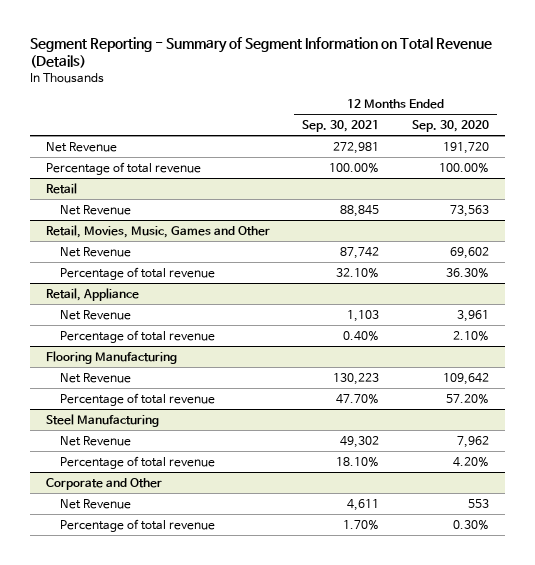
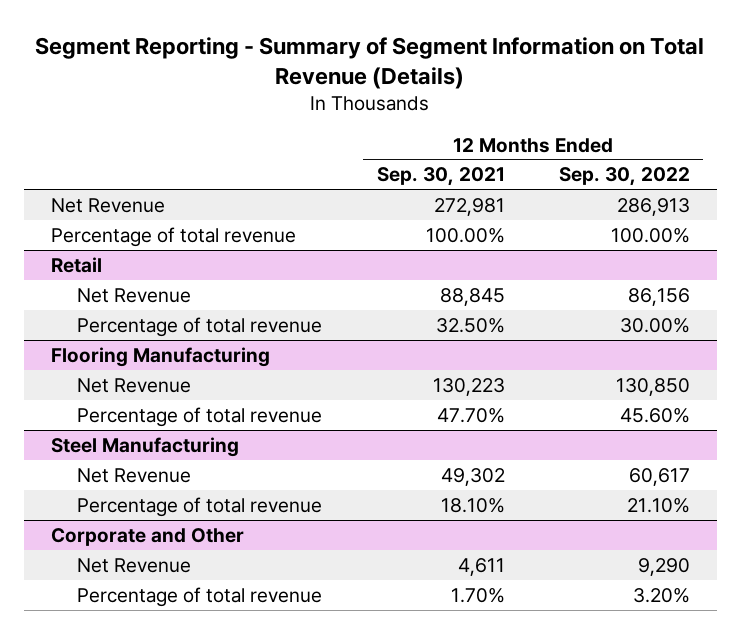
- | 12 Months Ended Sep. 30, 2021 | 12 Months Ended Sep. 30, 2020
+ | 12 Months Ended Sep. 30, 2021 | 12 Months Ended Sep. 30, 2022
- Retail, Movies, Music, Games and Other
- Net Revenue | 87,742 | 69,602
- Percentage of total revenue | 32.10% | 36.30%
- Retail, Appliance
- Net Revenue | 1,103 | 3,961
- Percentage of total revenue | 0.40% | 2.10%
@ Retail
+ Percentage of total revenue | 32.50% | 30.00%

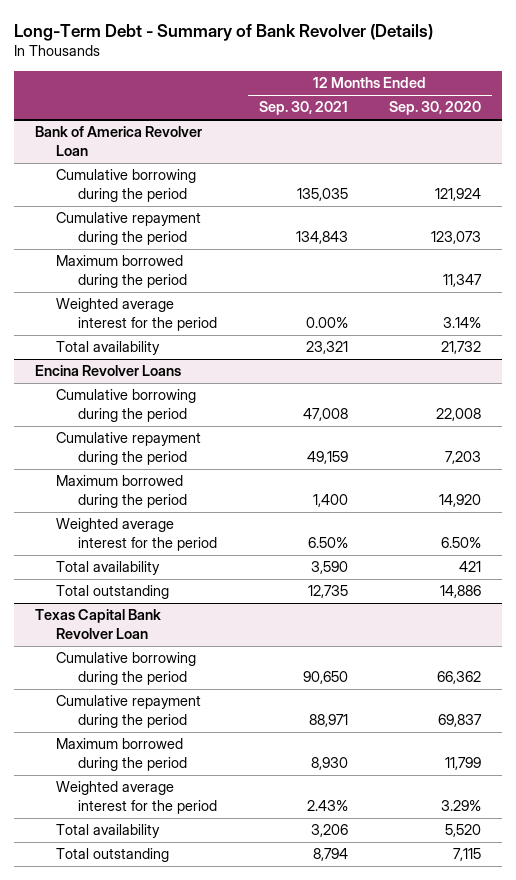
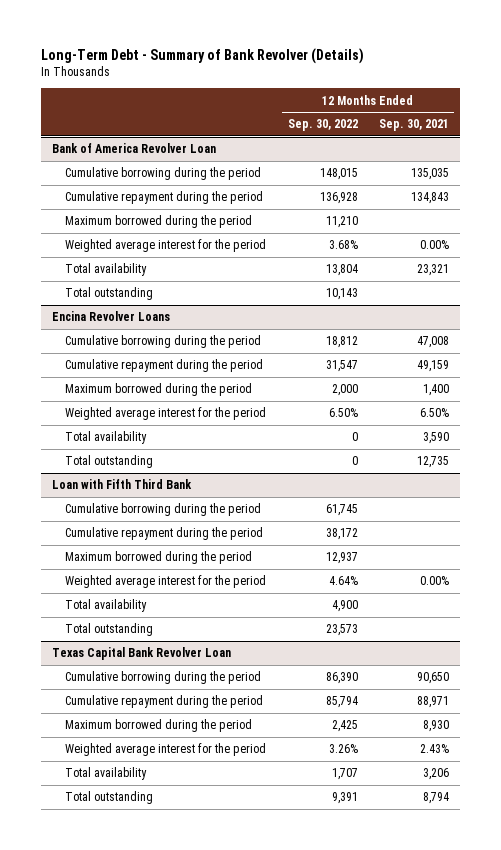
- | 12 Months Ended Sep. 30, 2021 | 12 Months Ended Sep. 30, 2020
+ | 12 Months Ended Sep. 30, 2022 | 12 Months Ended Sep. 30, 2021
@ Bank of America Revolver Loan
+ Total outstanding | 10,143 |
+ Loan with Fifth Third Bank
+ Cumulative borrowing during the period | 61,745 |
+ Cumulative repayment during the period | 38,172 |
+ Maximum borrowed during the period | 12,937 |
+ Weighted average interest for the period | 4.64% | 0.00%
+ Total availability | 4,900 |
+ Total outstanding | 23,573 |

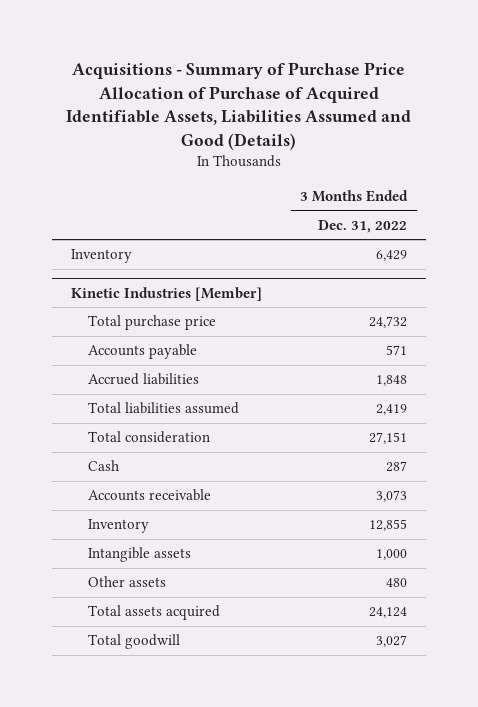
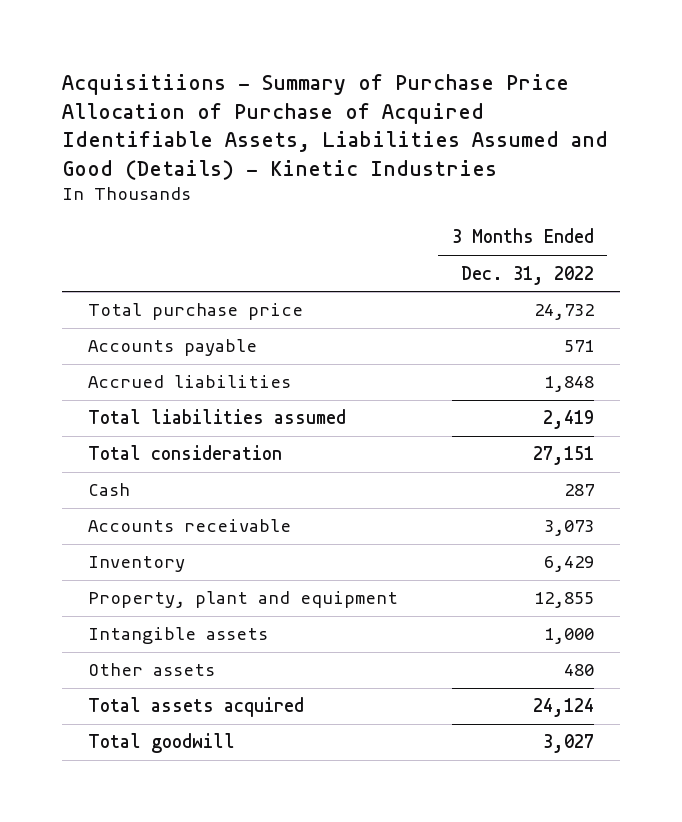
- Acquisitions - Summary of Purchase Price Allocation of Purchase of Acquired Identifiable Assets, Liabilities Assumed and Good (Details)
+ Acquisitiions - Summary of Purchase Price Allocation of Purchase of Acquired Identifiable Assets, Liabilities Assumed and Good (Details) - Kinetic Industries
- Kinetic Industries [Member]
- Inventory | 12,855
moved down: Inventory | 6,429
+ Property, plant and equipment | 12,855

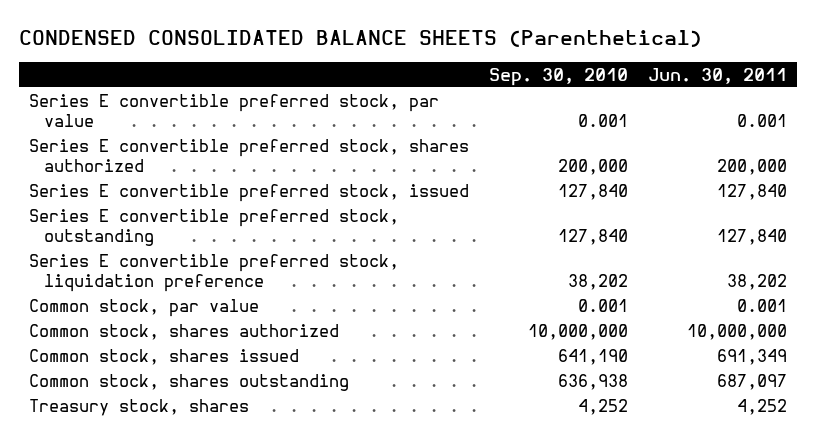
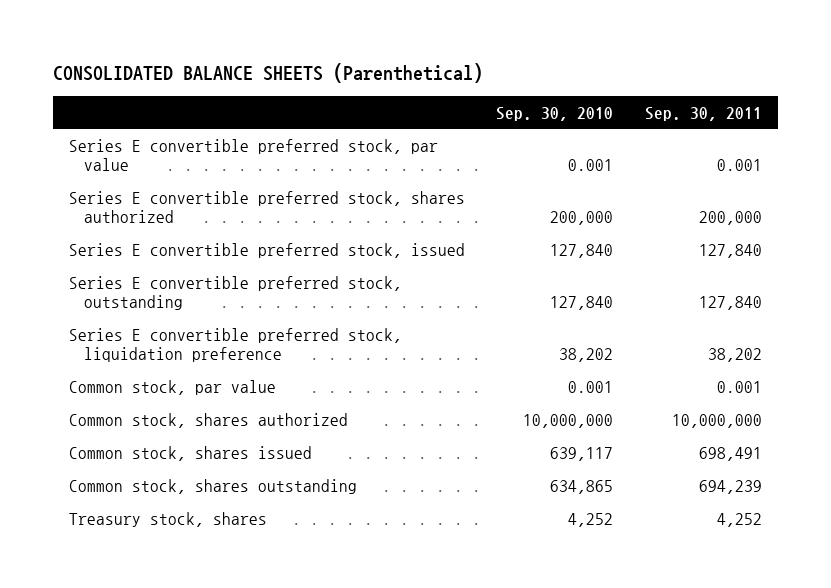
- CONDENSED CONSOLIDATED BALANCE SHEETS (Parenthetical)
+ CONSOLIDATED BALANCE SHEETS (Parenthetical)
- | Sep. 30, 2010 | Jun. 30, 2011
+ | Sep. 30, 2010 | Sep. 30, 2011
- Common stock, shares issued | 641,190 | 691,349
- Common stock, shares outstanding | 636,938 | 687,097
+ Common stock, shares issued | 639,117 | 698,491
+ Common stock, shares outstanding | 634,865 | 694,239

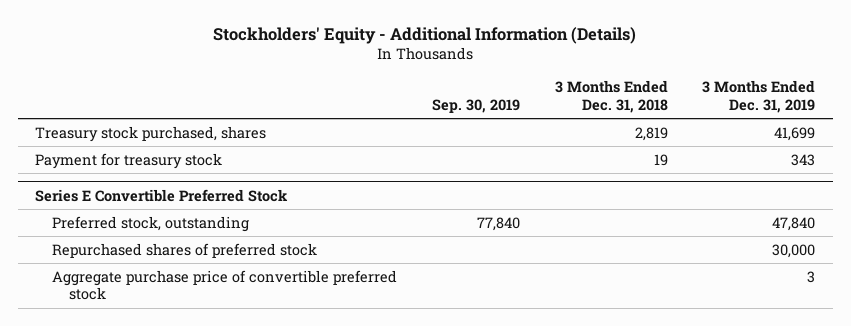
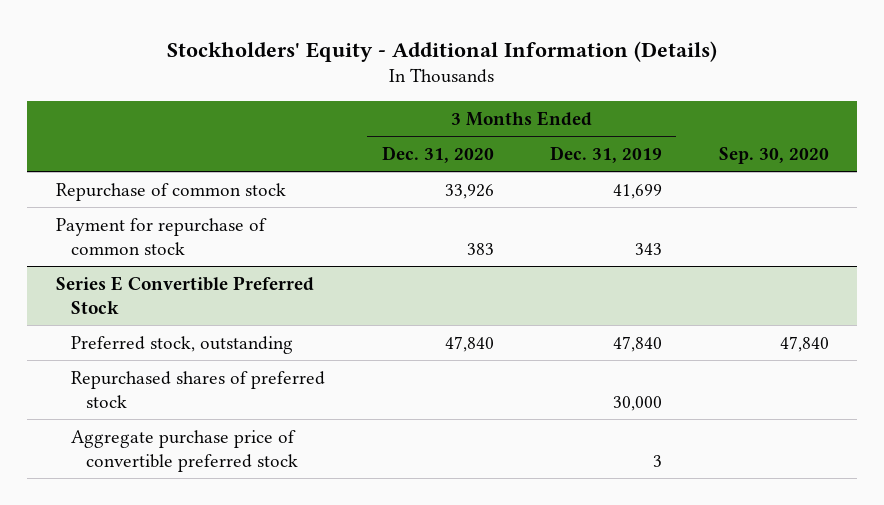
- | Sep. 30, 2019 | 3 Months Ended Dec. 31, 2018 | 3 Months Ended Dec. 31, 2019
+ | 3 Months Ended Dec. 31, 2020 | 3 Months Ended Dec. 31, 2019 | Sep. 30, 2020
- Treasury stock purchased, shares | | 2,819 | 41,699
- Payment for treasury stock | | 19 | 343
+ Repurchase of common stock | 33,926 | 41,699 |
+ Payment for repurchase of common stock | 383 | 343 |

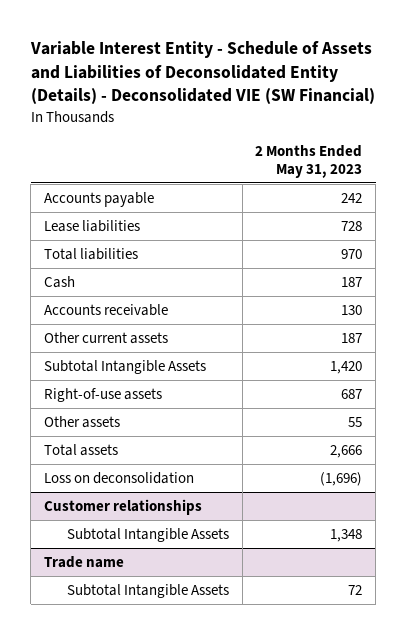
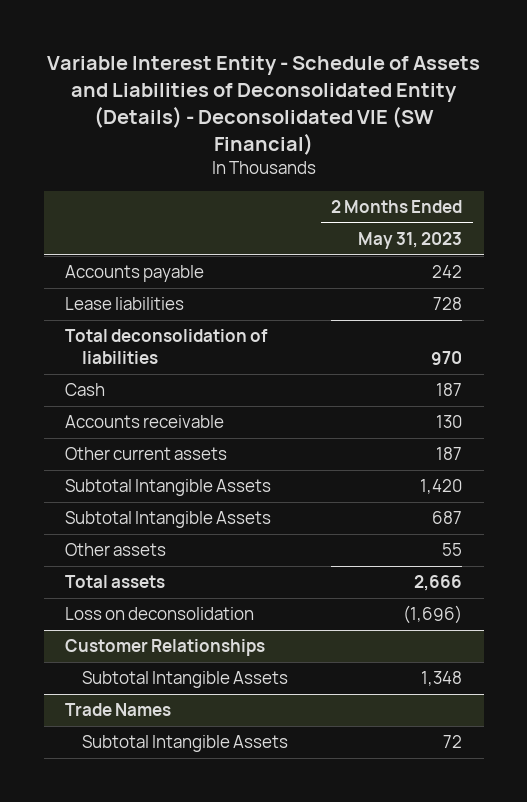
- Total liabilities | 970
+ Total deconsolidation of liabilities | 970
- Right-of-use assets | 687
+ Subtotal Intangible Assets | 687
- Customer relationships
+ Customer Relationships
- Trade name
+ Trade Names

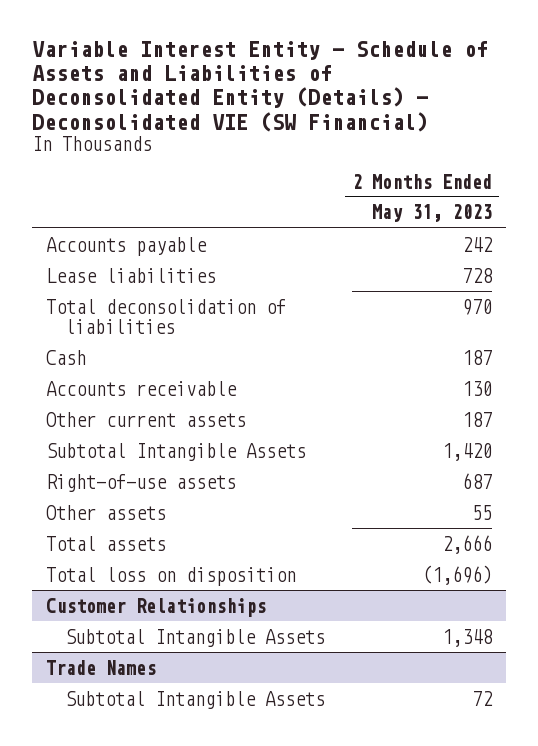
- Subtotal Intangible Assets | 687
+ Right-of-use assets | 687
- Loss on deconsolidation | (1,696)
+ Total loss on disposition | (1,696)

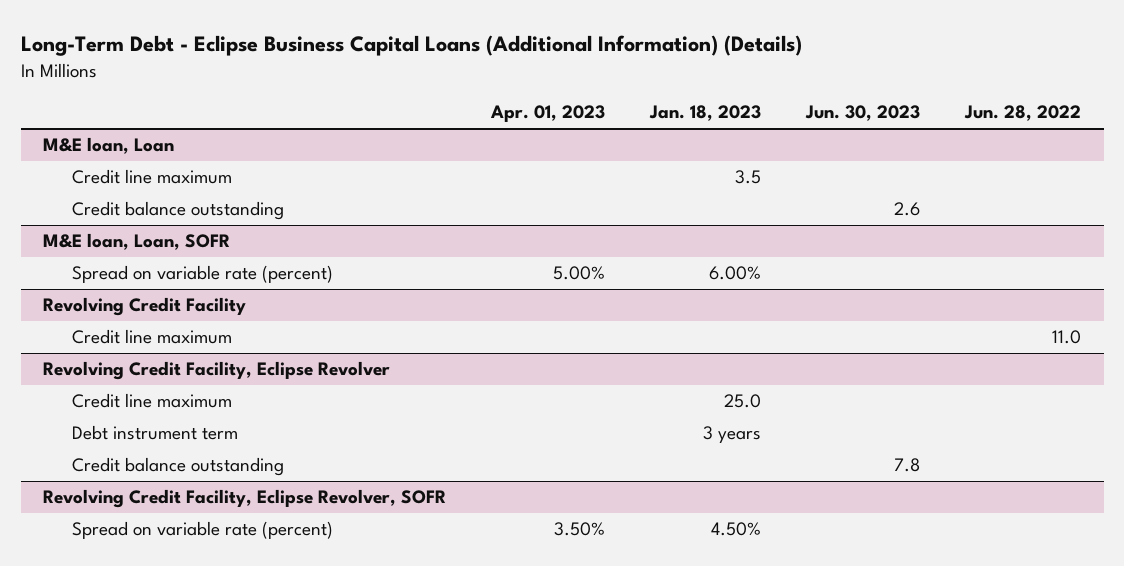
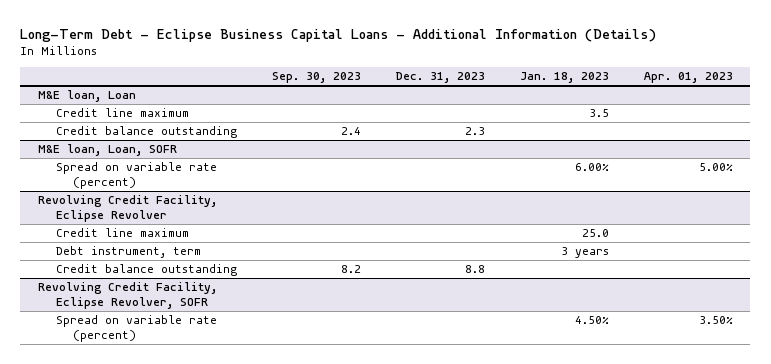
- Long-Term Debt - Eclipse Business Capital Loans (Additional Information) (Details)
+ Long-Term Debt - Eclipse Business Capital Loans - Additional Information (Details)
- | Apr. 01, 2023 | Jan. 18, 2023 | Jun. 30, 2023 | Jun. 28, 2022
+ | Sep. 30, 2023 | Dec. 31, 2023 | Jan. 18, 2023 | Apr. 01, 2023
- Revolving Credit Facility
- Credit line maximum | | | | 11.0
@ Revolving Credit Facility, Eclipse Revolver
- Debt instrument term | | 3 years | |
+ Debt instrument, term | | | 3 years |

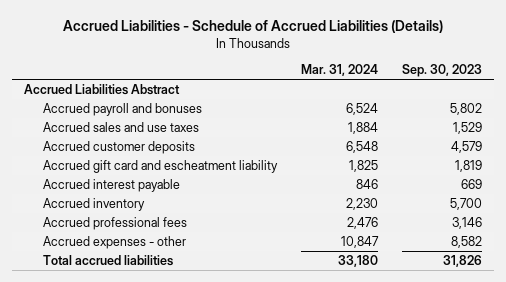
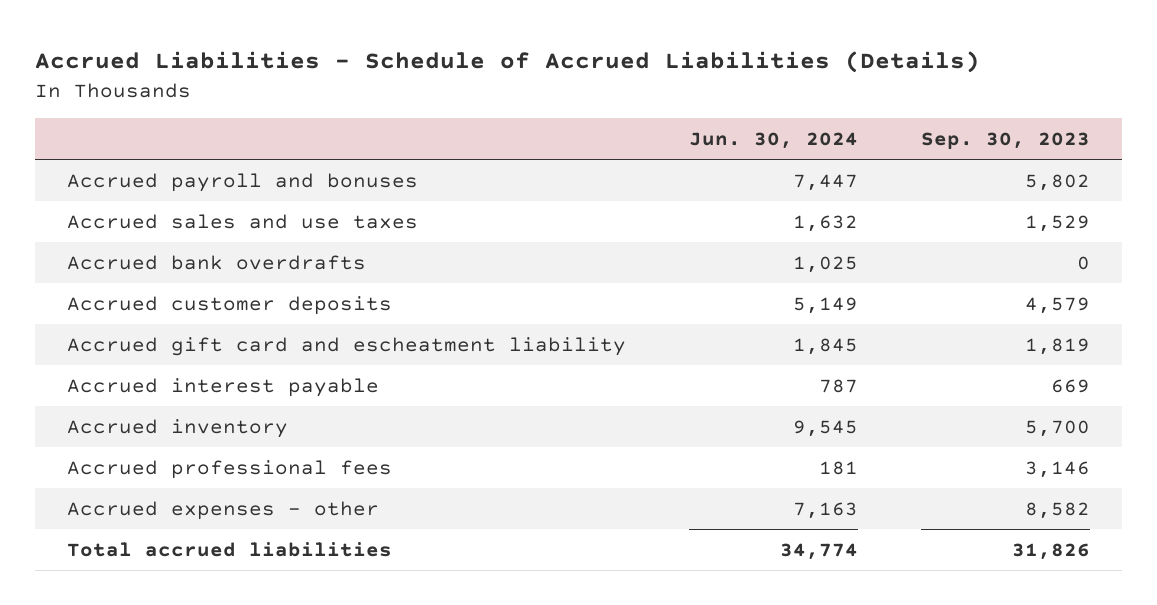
- | Mar. 31, 2024 | Sep. 30, 2023
+ | Jun. 30, 2024 | Sep. 30, 2023
- Accrued Liabilities Abstract
+ Accrued bank overdrafts | 1,025 | 0

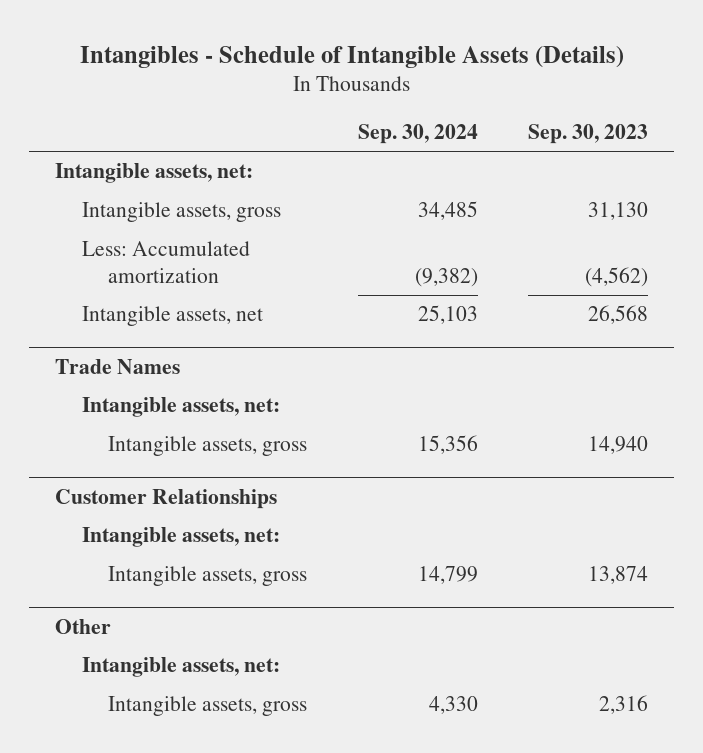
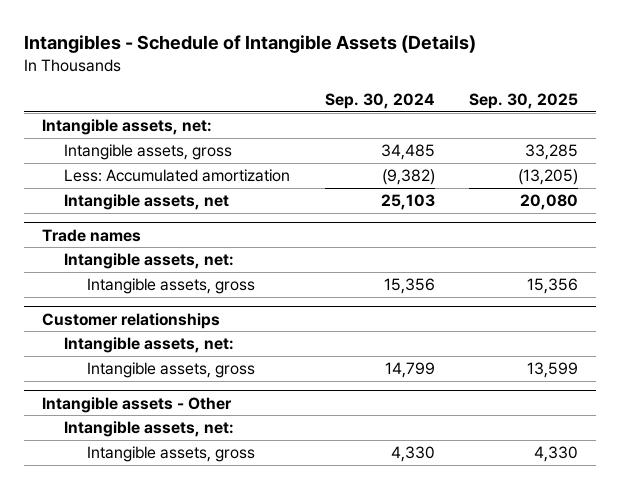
- | Sep. 30, 2024 | Sep. 30, 2023
+ | Sep. 30, 2024 | Sep. 30, 2025
- Trade Names
+ Trade names
- Customer Relationships
+ Customer relationships
- Other
+ Intangible assets - Other

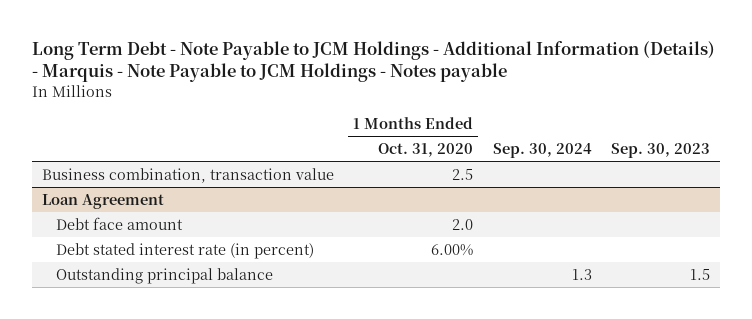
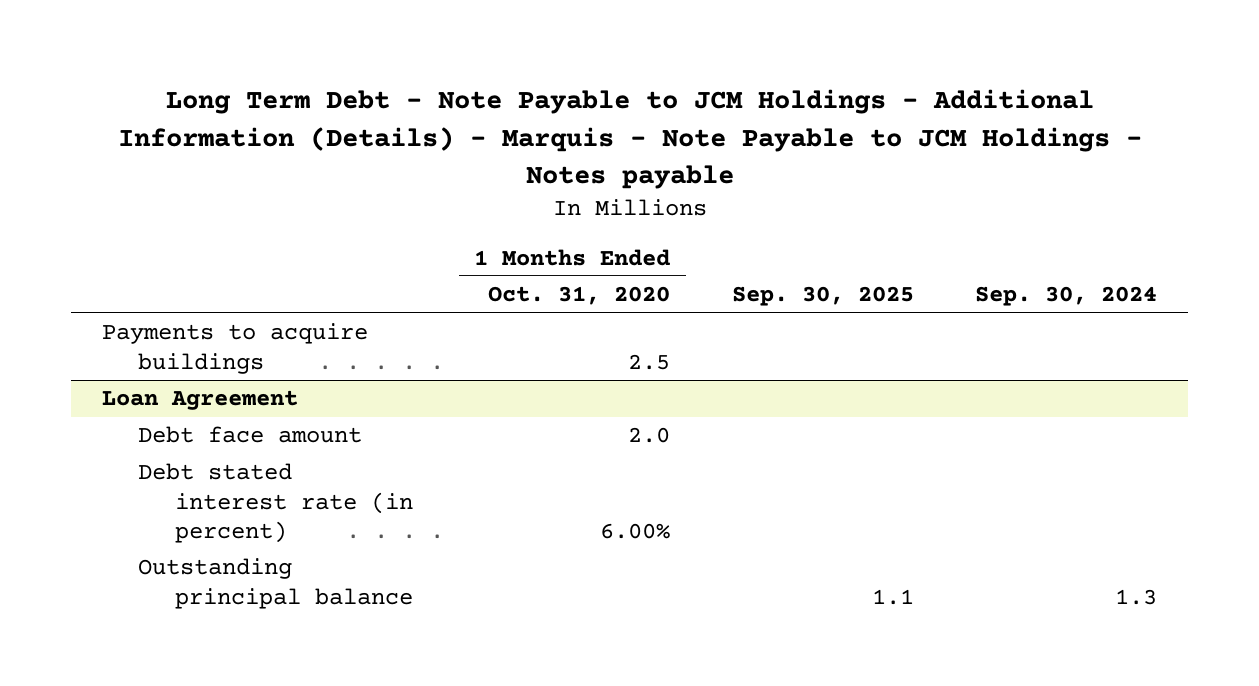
- | 1 Months Ended Oct. 31, 2020 | Sep. 30, 2024 | Sep. 30, 2023
+ | 1 Months Ended Oct. 31, 2020 | Sep. 30, 2025 | Sep. 30, 2024
- Business combination, transaction value | 2.5 | |
+ Payments to acquire buildings | 2.5 | |

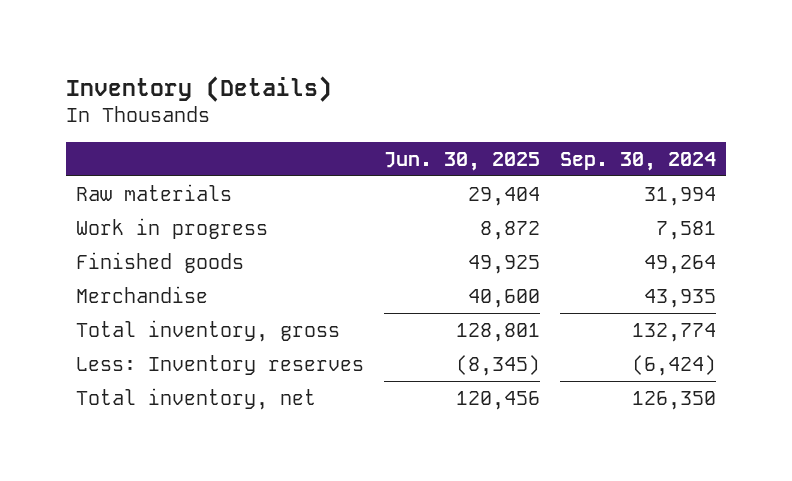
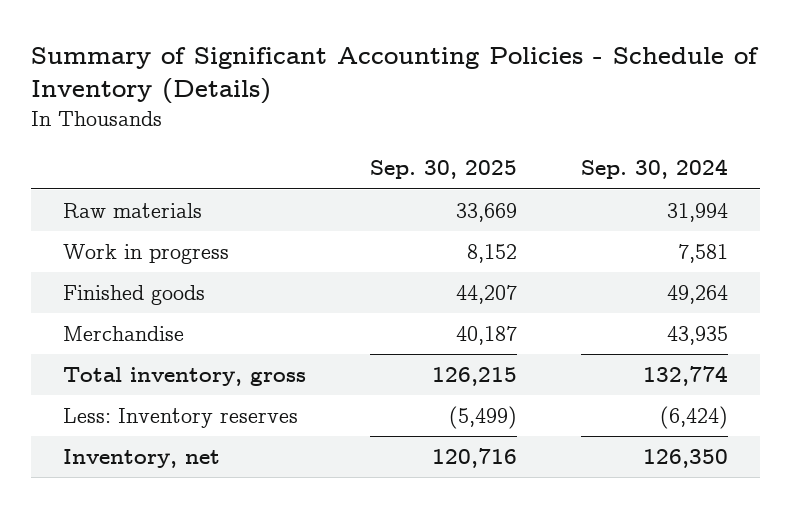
- Inventory (Details)
+ Summary of Significant Accounting Policies - Schedule of Inventory (Details)
- | Jun. 30, 2025 | Sep. 30, 2024
+ | Sep. 30, 2025 | Sep. 30, 2024
- Total inventory, net | 120,456 | 126,350
+ Inventory, net | 120,716 | 126,350

